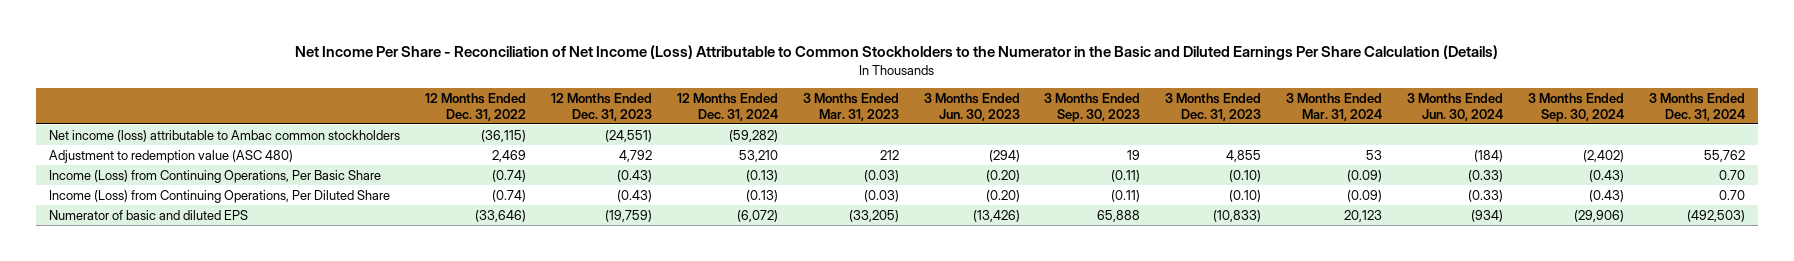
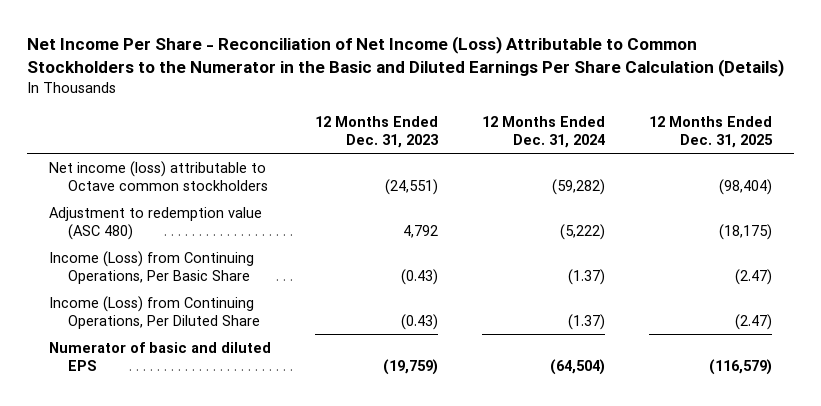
- | 12 Months Ended Dec. 31, 2022 | 12 Months Ended Dec. 31, 2023 | 12 Months Ended Dec. 31, 2024 | 3 Months Ended Mar. 31, 2023 | 3 Months Ended Jun. 30, 2023 | 3 Months Ended Sep. 30, 2023 | 3 Months Ended Dec. 31, 2023 | 3 Months Ended Mar. 31, 2024 | 3 Months Ended Jun. 30, 2024 | 3 Months Ended Sep. 30, 2024 | 3 Months Ended Dec. 31, 2024
+ | 12 Months Ended Dec. 31, 2023 | 12 Months Ended Dec. 31, 2024 | 12 Months Ended Dec. 31, 2025
- Net income (loss) attributable to Ambac common stockholders | (36,115) | (24,551) | (59,282) | | | | | | | |
- Adjustment to redemption value (ASC 480) | 2,469 | 4,792 | 53,210 | 212 | (294) | 19 | 4,855 | 53 | (184) | (2,402) | 55,762
- Income (Loss) from Continuing Operations, Per Basic Share | (0.74) | (0.43) | (0.13) | (0.03) | (0.20) | (0.11) | (0.10) | (0.09) | (0.33) | (0.43) | 0.70
- Income (Loss) from Continuing Operations, Per Diluted Share | (0.74) | (0.43) | (0.13) | (0.03) | (0.20) | (0.11) | (0.10) | (0.09) | (0.33) | (0.43) | 0.70
- Numerator of basic and diluted EPS | (33,646) | (19,759) | (6,072) | (33,205) | (13,426) | 65,888 | (10,833) | 20,123 | (934) | (29,906) | (492,503)
+ Net income (loss) attributable to Octave common stockholders | (24,551) | (59,282) | (98,404)
+ Adjustment to redemption value (ASC 480) | 4,792 | (5,222) | (18,175)
+ Income (Loss) from Continuing Operations, Per Basic Share | (0.43) | (1.37) | (2.47)
+ Income (Loss) from Continuing Operations, Per Diluted Share | (0.43) | (1.37) | (2.47)
+ Numerator of basic and diluted EPS | (19,759) | (64,504) | (116,579)

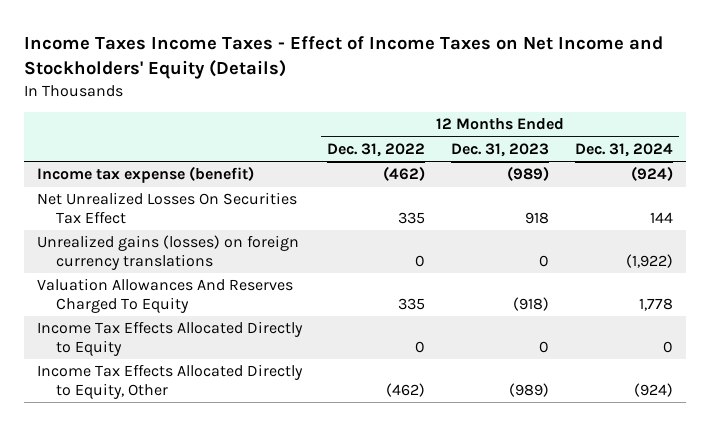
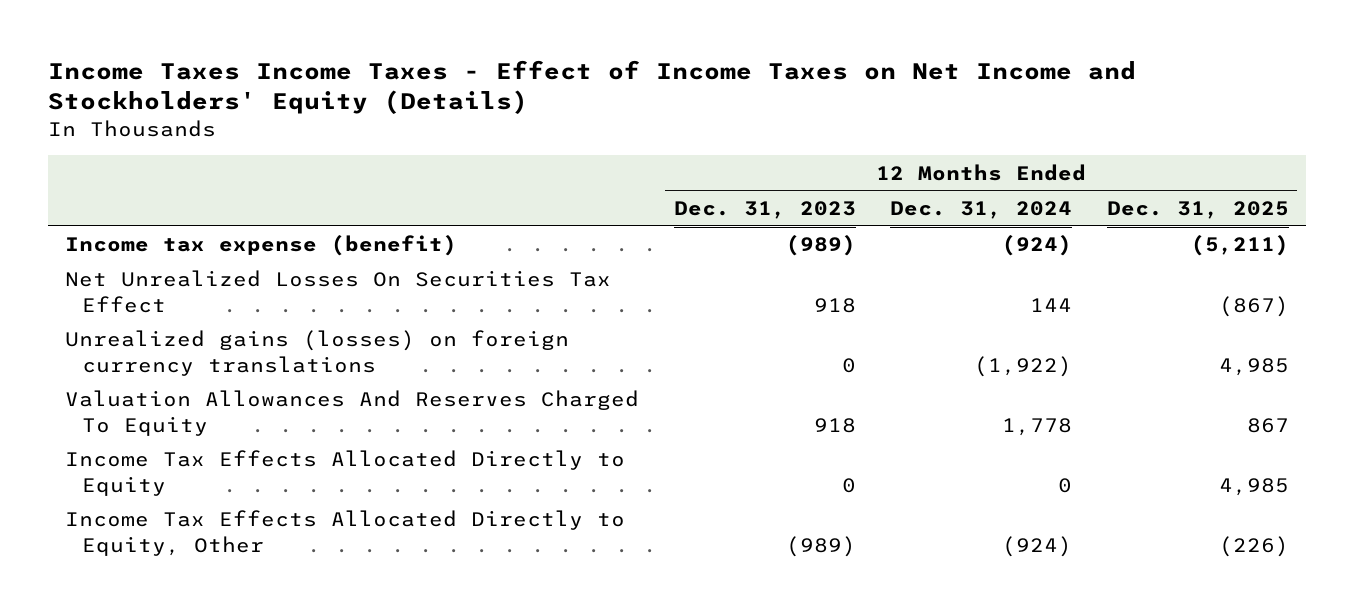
- | 12 Months Ended Dec. 31, 2022 | 12 Months Ended Dec. 31, 2023 | 12 Months Ended Dec. 31, 2024
+ | 12 Months Ended Dec. 31, 2023 | 12 Months Ended Dec. 31, 2024 | 12 Months Ended Dec. 31, 2025
- Valuation Allowances And Reserves Charged To Equity | 335 | (918) | 1,778
+ Valuation Allowances And Reserves Charged To Equity | 918 | 1,778 | 867

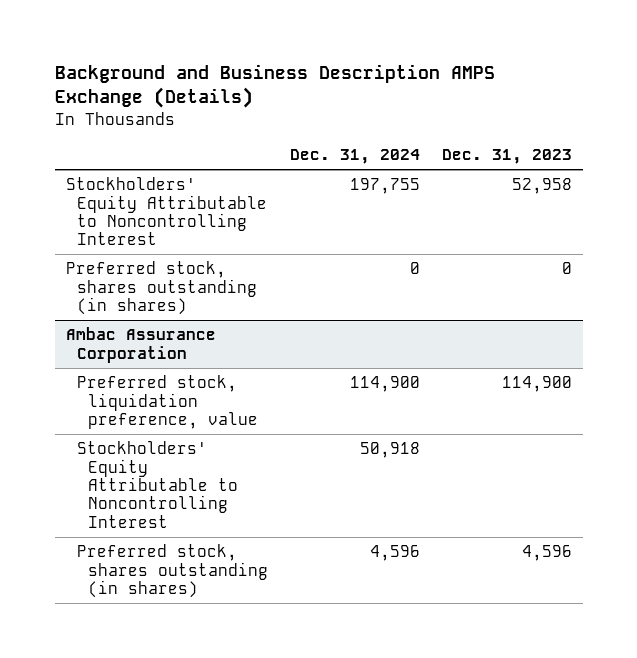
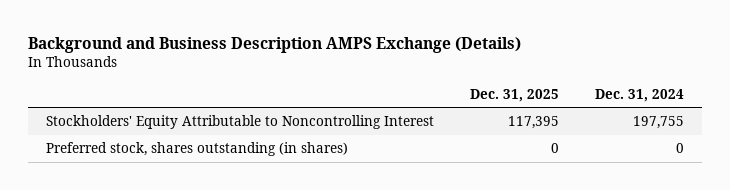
- | Dec. 31, 2024 | Dec. 31, 2023
+ | Dec. 31, 2025 | Dec. 31, 2024
- Ambac Assurance Corporation
- Preferred stock, liquidation preference, value | 114,900 | 114,900
- Stockholders' Equity Attributable to Noncontrolling Interest | 50,918 |
- Preferred stock, shares outstanding (in shares) | 4,596 | 4,596

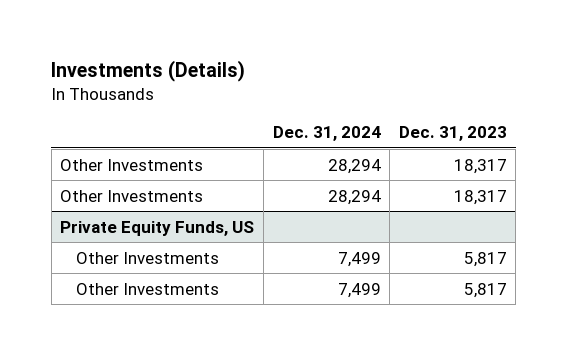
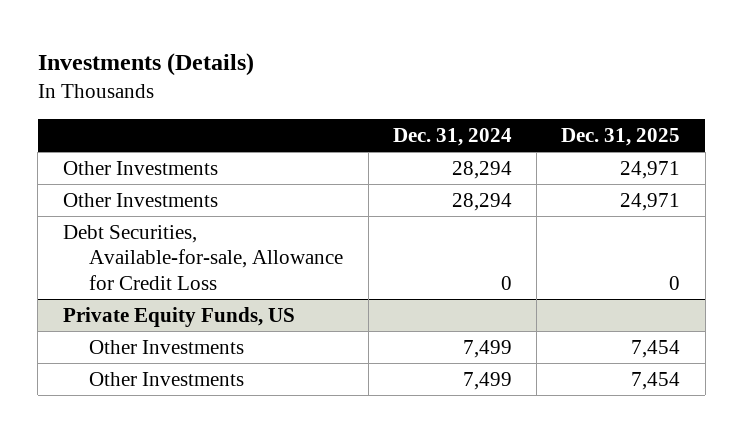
- | Dec. 31, 2024 | Dec. 31, 2023
+ | Dec. 31, 2024 | Dec. 31, 2025
+ Debt Securities, Available-for-sale, Allowance for Credit Loss | 0 | 0

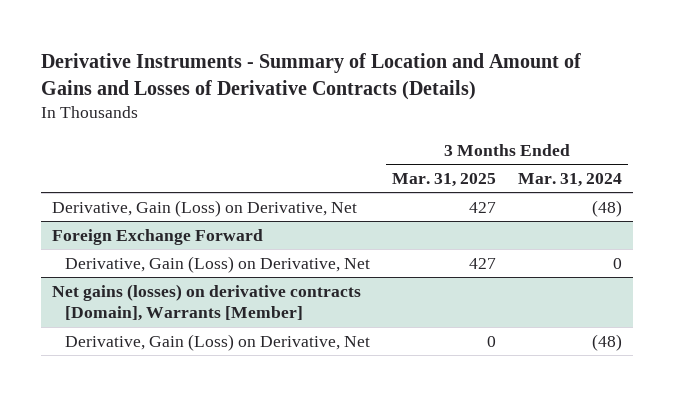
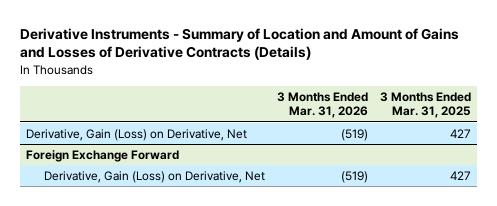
- | 3 Months Ended Mar. 31, 2025 | 3 Months Ended Mar. 31, 2024
+ | 3 Months Ended Mar. 31, 2026 | 3 Months Ended Mar. 31, 2025
- Net gains (losses) on derivative contracts [Domain], Warrants [Member]
- Derivative, Gain (Loss) on Derivative, Net | 0 | (48)

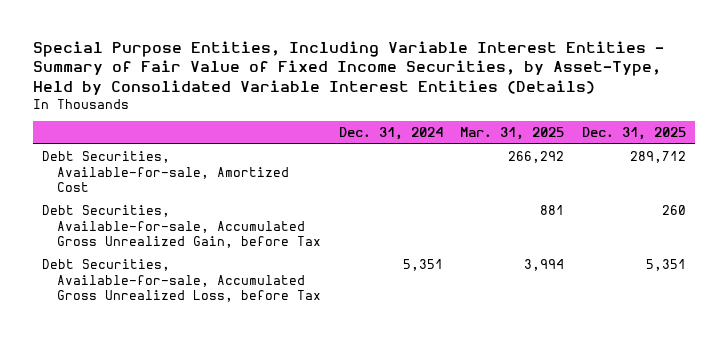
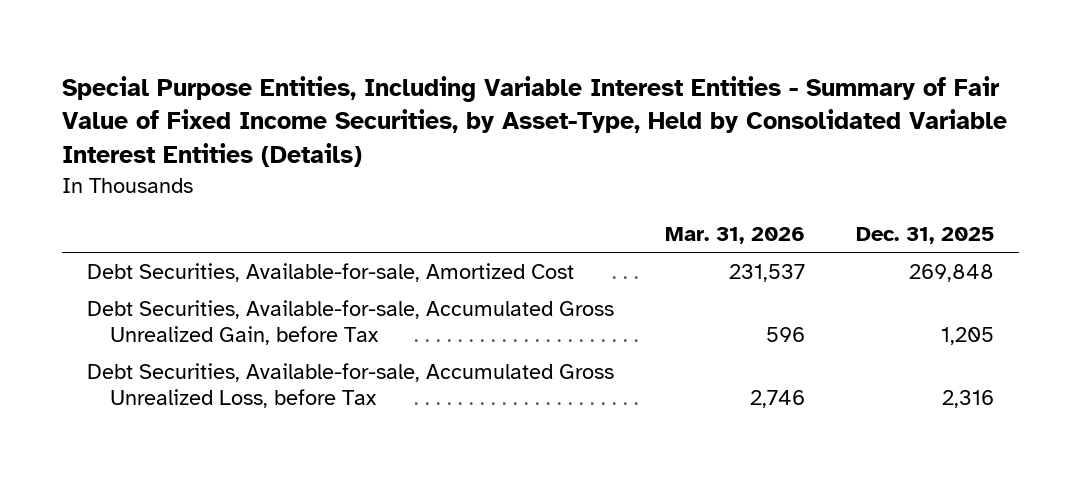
- | Dec. 31, 2024 | Mar. 31, 2025 | Dec. 31, 2025
+ | Mar. 31, 2026 | Dec. 31, 2025
- Debt Securities, Available-for-sale, Amortized Cost | | 266,292 | 289,712
- Debt Securities, Available-for-sale, Accumulated Gross Unrealized Gain, before Tax | | 881 | 260
- Debt Securities, Available-for-sale, Accumulated Gross Unrealized Loss, before Tax | 5,351 | 3,994 | 5,351
+ Debt Securities, Available-for-sale, Amortized Cost | 231,537 | 269,848
+ Debt Securities, Available-for-sale, Accumulated Gross Unrealized Gain, before Tax | 596 | 1,205
+ Debt Securities, Available-for-sale, Accumulated Gross Unrealized Loss, before Tax | 2,746 | 2,316

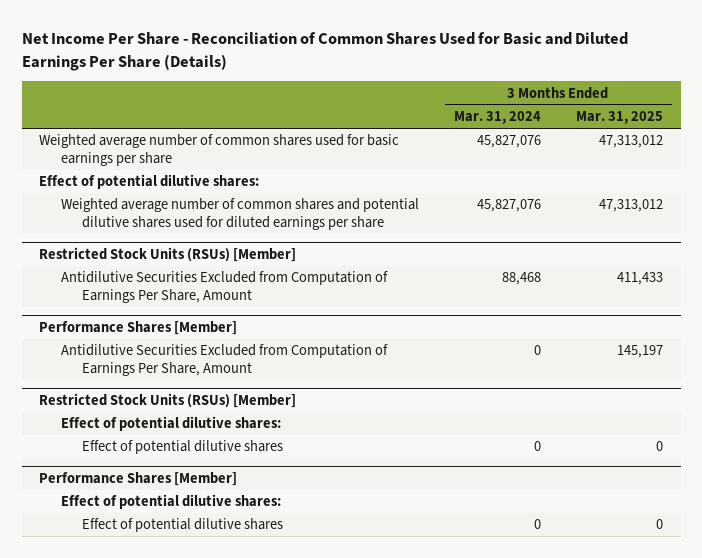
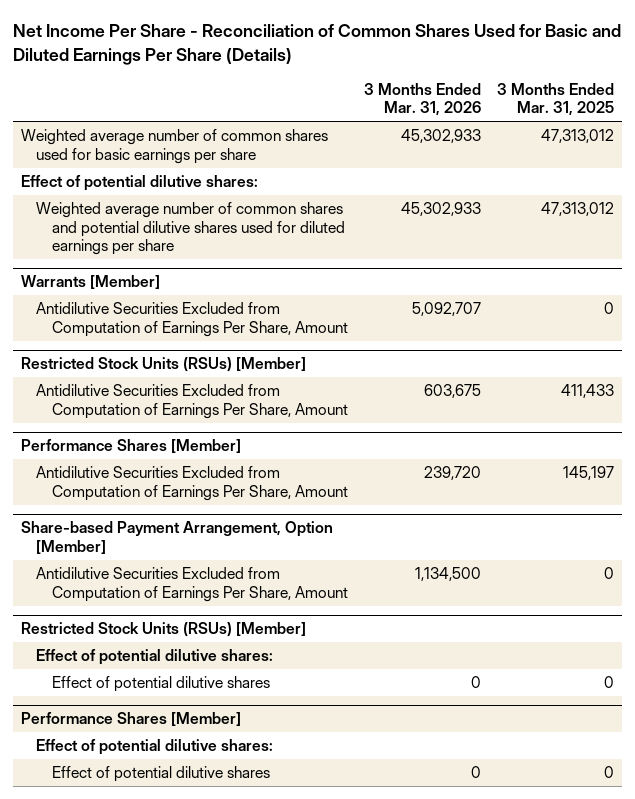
- | 3 Months Ended Mar. 31, 2024 | 3 Months Ended Mar. 31, 2025
+ | 3 Months Ended Mar. 31, 2026 | 3 Months Ended Mar. 31, 2025
+ Warrants [Member]
+ Antidilutive Securities Excluded from Computation of Earnings Per Share, Amount | 5,092,707 | 0
+ Share-based Payment Arrangement, Option [Member]
+ Antidilutive Securities Excluded from Computation of Earnings Per Share, Amount | 1,134,500 | 0

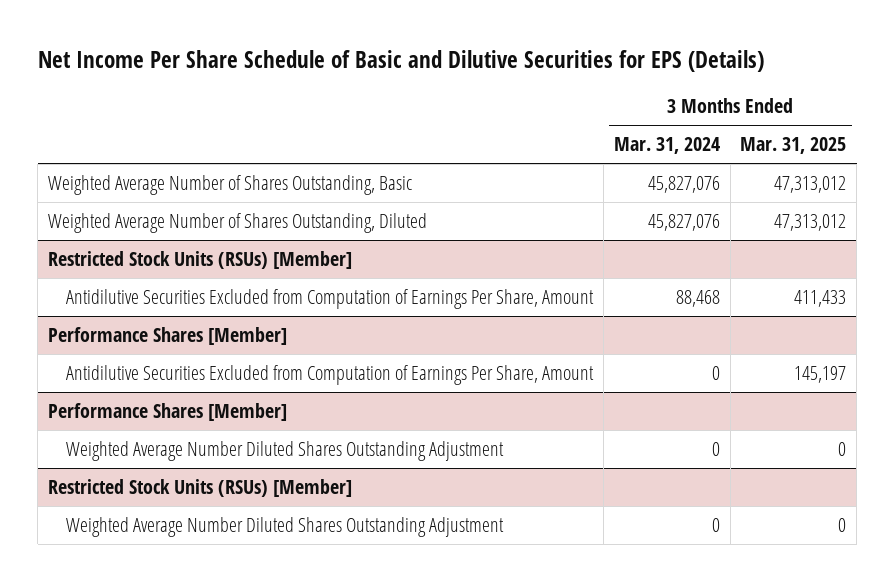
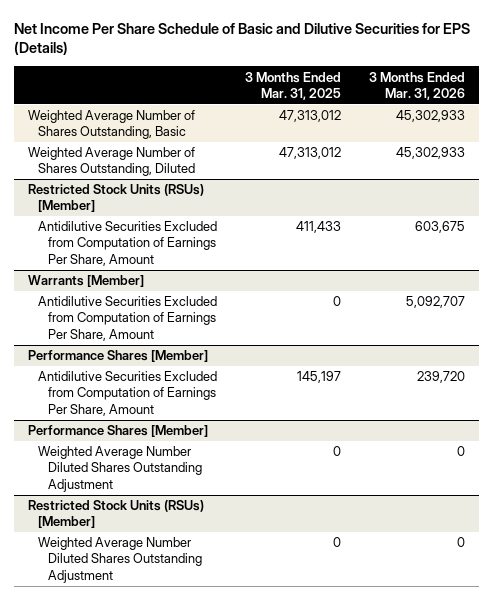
- | 3 Months Ended Mar. 31, 2024 | 3 Months Ended Mar. 31, 2025
+ | 3 Months Ended Mar. 31, 2025 | 3 Months Ended Mar. 31, 2026
+ Warrants [Member]
+ Antidilutive Securities Excluded from Computation of Earnings Per Share, Amount | 0 | 5,092,707

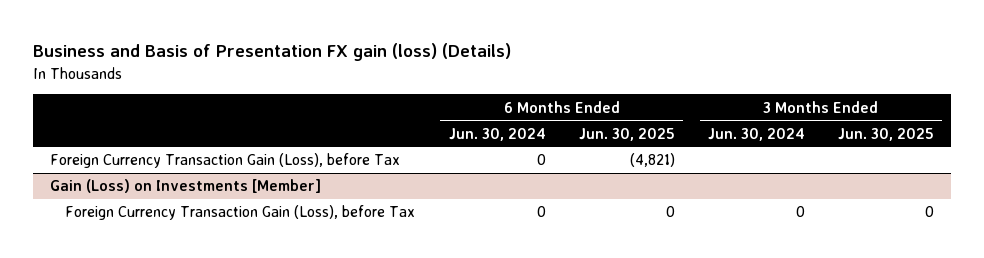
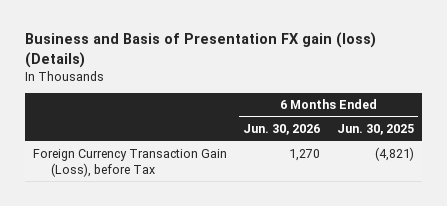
- | 6 Months Ended Jun. 30, 2024 | 6 Months Ended Jun. 30, 2025 | 3 Months Ended Jun. 30, 2024 | 3 Months Ended Jun. 30, 2025
+ | 6 Months Ended Jun. 30, 2026 | 6 Months Ended Jun. 30, 2025
- Gain (Loss) on Investments [Member]
- Foreign Currency Transaction Gain (Loss), before Tax | 0 | 0 | 0 | 0

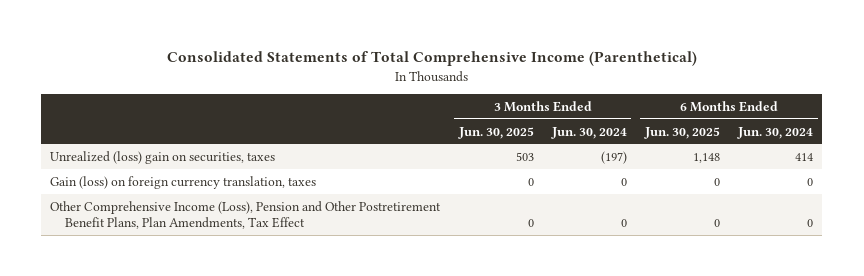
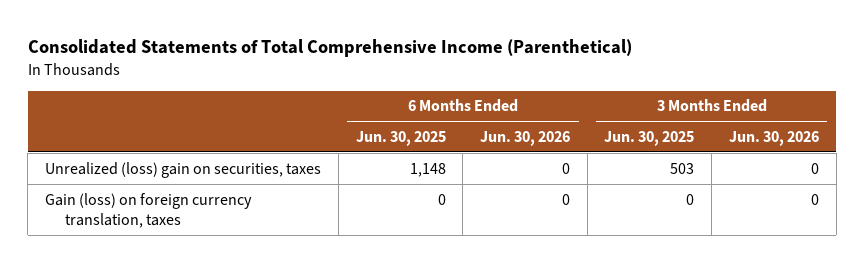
- | 3 Months Ended Jun. 30, 2025 | 3 Months Ended Jun. 30, 2024 | 6 Months Ended Jun. 30, 2025 | 6 Months Ended Jun. 30, 2024
+ | 6 Months Ended Jun. 30, 2025 | 6 Months Ended Jun. 30, 2026 | 3 Months Ended Jun. 30, 2025 | 3 Months Ended Jun. 30, 2026
- Other Comprehensive Income (Loss), Pension and Other Postretirement Benefit Plans, Plan Amendments, Tax Effect | 0 | 0 | 0 | 0

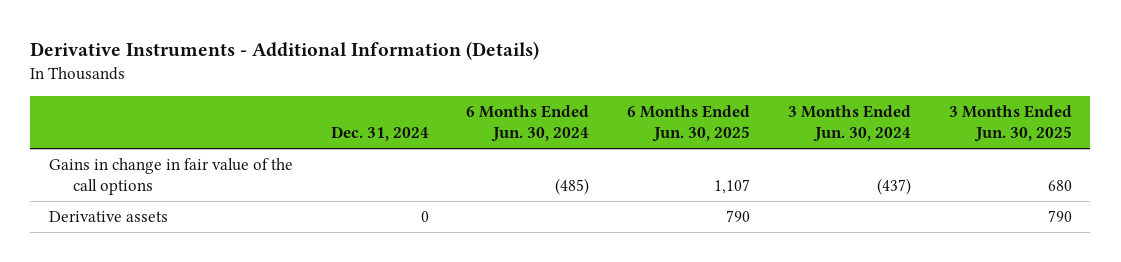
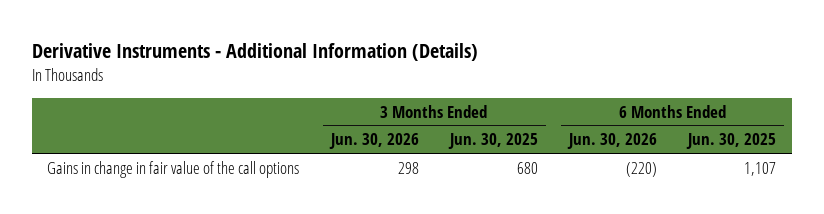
- | Dec. 31, 2024 | 6 Months Ended Jun. 30, 2024 | 6 Months Ended Jun. 30, 2025 | 3 Months Ended Jun. 30, 2024 | 3 Months Ended Jun. 30, 2025
+ | 3 Months Ended Jun. 30, 2026 | 3 Months Ended Jun. 30, 2025 | 6 Months Ended Jun. 30, 2026 | 6 Months Ended Jun. 30, 2025
- Derivative assets | 0 | | 790 | | 790

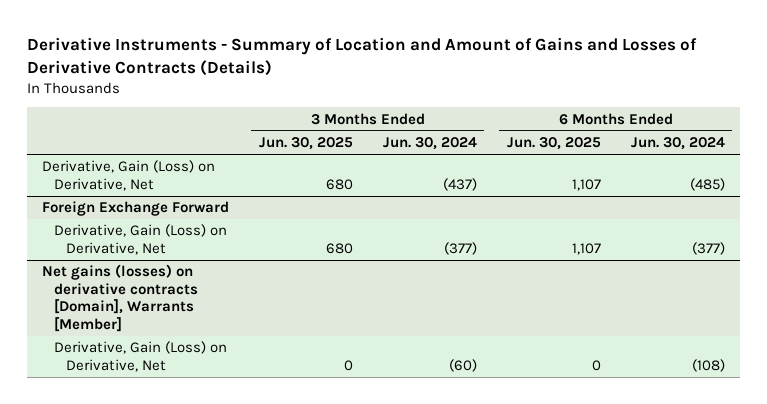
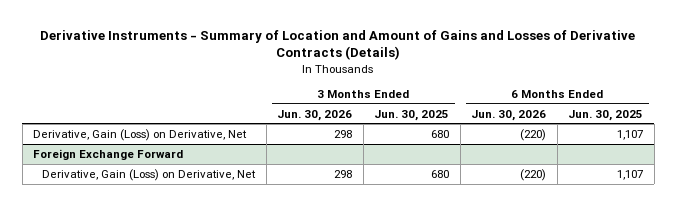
- | 3 Months Ended Jun. 30, 2025 | 3 Months Ended Jun. 30, 2024 | 6 Months Ended Jun. 30, 2025 | 6 Months Ended Jun. 30, 2024
+ | 3 Months Ended Jun. 30, 2026 | 3 Months Ended Jun. 30, 2025 | 6 Months Ended Jun. 30, 2026 | 6 Months Ended Jun. 30, 2025
- Net gains (losses) on derivative contracts [Domain], Warrants [Member]
- Derivative, Gain (Loss) on Derivative, Net | 0 | (60) | 0 | (108)

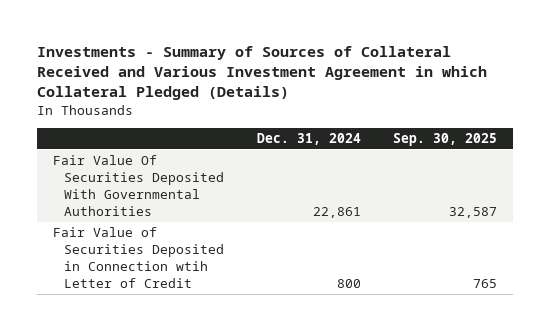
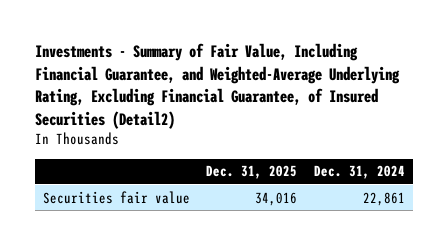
- Investments - Summary of Sources of Collateral Received and Various Investment Agreement in which Collateral Pledged (Details)
+ Investments - Summary of Fair Value, Including Financial Guarantee, and Weighted-Average Underlying Rating, Excluding Financial Guarantee, of Insured Securities (Detail2)
- | Dec. 31, 2024 | Sep. 30, 2025
+ | Dec. 31, 2025 | Dec. 31, 2024
- Fair Value Of Securities Deposited With Governmental Authorities | 22,861 | 32,587
- Fair Value of Securities Deposited in Connection wtih Letter of Credit | 800 | 765
+ Securities fair value | 34,016 | 22,861

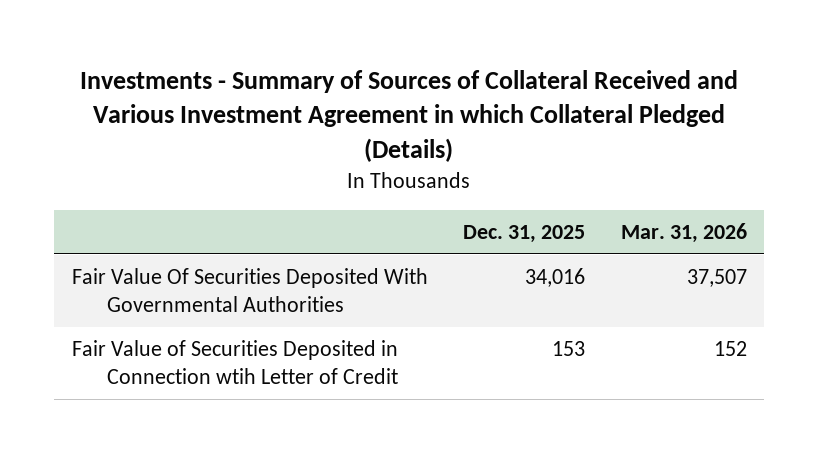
- Investments - Summary of Fair Value, Including Financial Guarantee, and Weighted-Average Underlying Rating, Excluding Financial Guarantee, of Insured Securities (Detail2)
+ Investments - Summary of Sources of Collateral Received and Various Investment Agreement in which Collateral Pledged (Details)
- | Dec. 31, 2025 | Dec. 31, 2024
+ | Dec. 31, 2025 | Mar. 31, 2026
- Securities fair value | 34,016 | 22,861
+ Fair Value Of Securities Deposited With Governmental Authorities | 34,016 | 37,507
+ Fair Value of Securities Deposited in Connection wtih Letter of Credit | 153 | 152

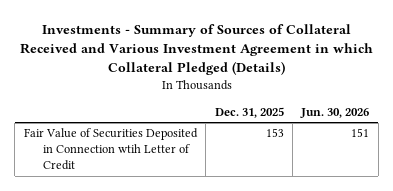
- | Dec. 31, 2025 | Mar. 31, 2026
+ | Dec. 31, 2025 | Jun. 30, 2026
- Fair Value Of Securities Deposited With Governmental Authorities | 34,016 | 37,507

